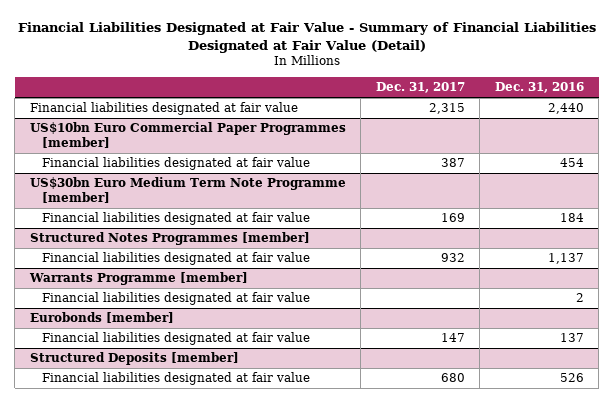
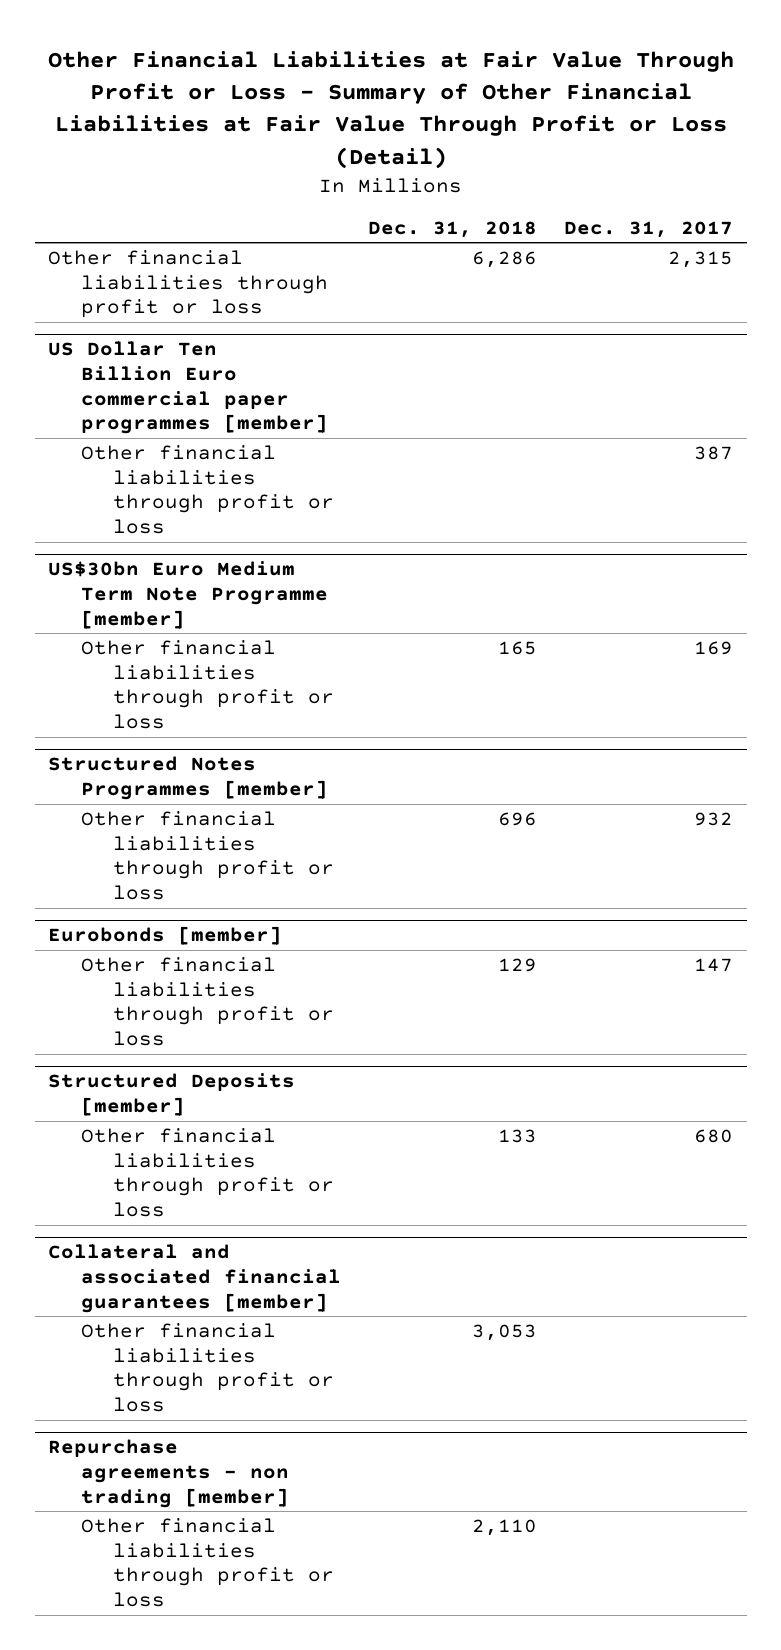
- Financial Liabilities Designated at Fair Value - Summary of Financial Liabilities Designated at Fair Value (Detail)
+ Other Financial Liabilities at Fair Value Through Profit or Loss - Summary of Other Financial Liabilities at Fair Value Through Profit or Loss (Detail)
- | Dec. 31, 2017 | Dec. 31, 2016
+ | Dec. 31, 2018 | Dec. 31, 2017
- Financial liabilities designated at fair value | 2,315 | 2,440
- US$10bn Euro Commercial Paper Programmes [member]
- Financial liabilities designated at fair value | 387 | 454
+ Other financial liabilities through profit or loss | 6,286 | 2,315
+ US Dollar Ten Billion Euro commercial paper programmes [member]
+ Other financial liabilities through profit or loss | | 387
@ US$30bn Euro Medium Term Note Programme [member]
- Financial liabilities designated at fair value | 169 | 184
+ Other financial liabilities through profit or loss | 165 | 169
@ Structured Notes Programmes [member]
- Financial liabilities designated at fair value | 932 | 1,137
- Warrants Programme [member]
- Financial liabilities designated at fair value | | 2
@ Structured Notes Programmes [member]
+ Other financial liabilities through profit or loss | 696 | 932
@ Eurobonds [member]
- Financial liabilities designated at fair value | 147 | 137
+ Other financial liabilities through profit or loss | 129 | 147
@ Structured Deposits [member]
- Financial liabilities designated at fair value | 680 | 526
+ Other financial liabilities through profit or loss | 133 | 680
+ Collateral and associated financial guarantees [member]
+ Other financial liabilities through profit or loss | 3,053 |
+ Repurchase agreements - non trading [member]
+ Other financial liabilities through profit or loss | 2,110 |

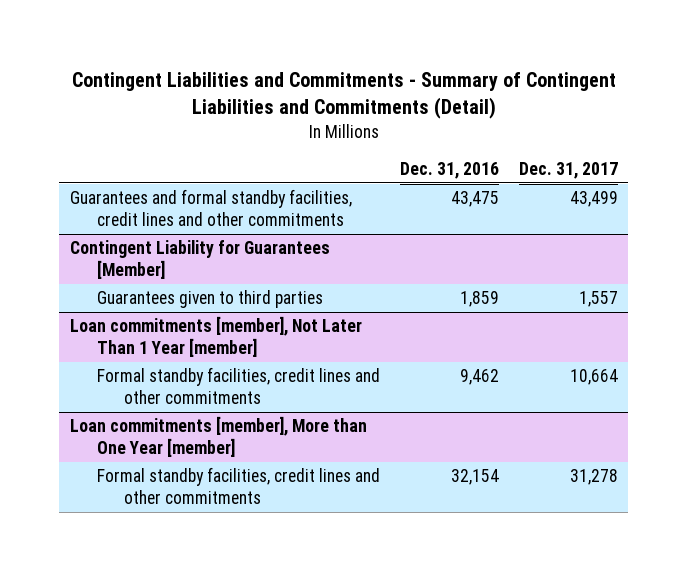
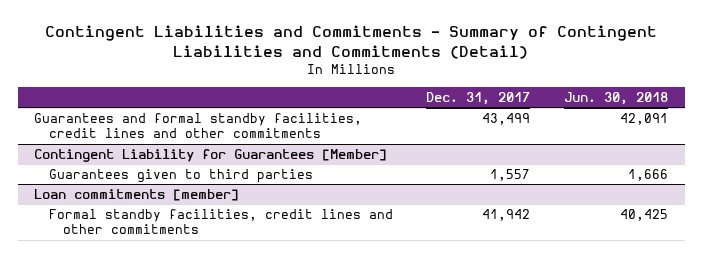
- | Dec. 31, 2016 | Dec. 31, 2017
+ | Dec. 31, 2017 | Jun. 30, 2018
- Loan commitments [member], Not Later Than 1 Year [member]
- Formal standby facilities, credit lines and other commitments | 9,462 | 10,664
- Loan commitments [member], More than One Year [member]
- Formal standby facilities, credit lines and other commitments | 32,154 | 31,278
+ Loan commitments [member]
+ Formal standby facilities, credit lines and other commitments | 41,942 | 40,425

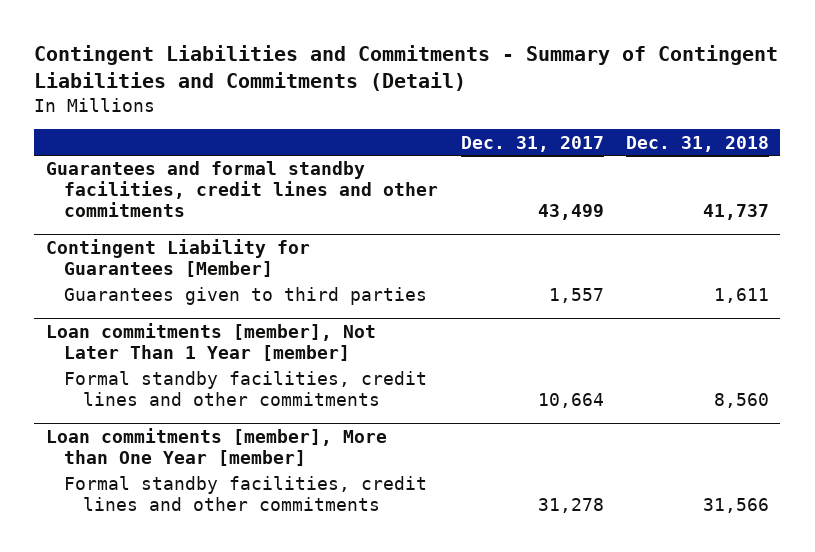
- | Dec. 31, 2017 | Jun. 30, 2018
+ | Dec. 31, 2017 | Dec. 31, 2018
- Loan commitments [member]
- Formal standby facilities, credit lines and other commitments | 41,942 | 40,425
+ Loan commitments [member], Not Later Than 1 Year [member]
+ Formal standby facilities, credit lines and other commitments | 10,664 | 8,560
+ Loan commitments [member], More than One Year [member]
+ Formal standby facilities, credit lines and other commitments | 31,278 | 31,566

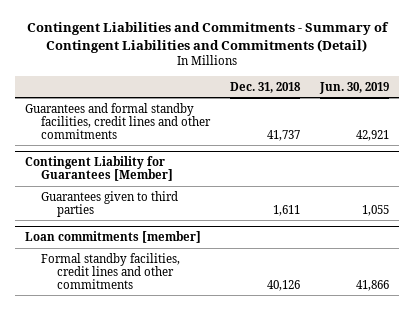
- | Dec. 31, 2017 | Dec. 31, 2018
+ | Dec. 31, 2018 | Jun. 30, 2019
- Loan commitments [member], Not Later Than 1 Year [member]
- Formal standby facilities, credit lines and other commitments | 10,664 | 8,560
- Loan commitments [member], More than One Year [member]
- Formal standby facilities, credit lines and other commitments | 31,278 | 31,566
+ Loan commitments [member]
+ Formal standby facilities, credit lines and other commitments | 40,126 | 41,866

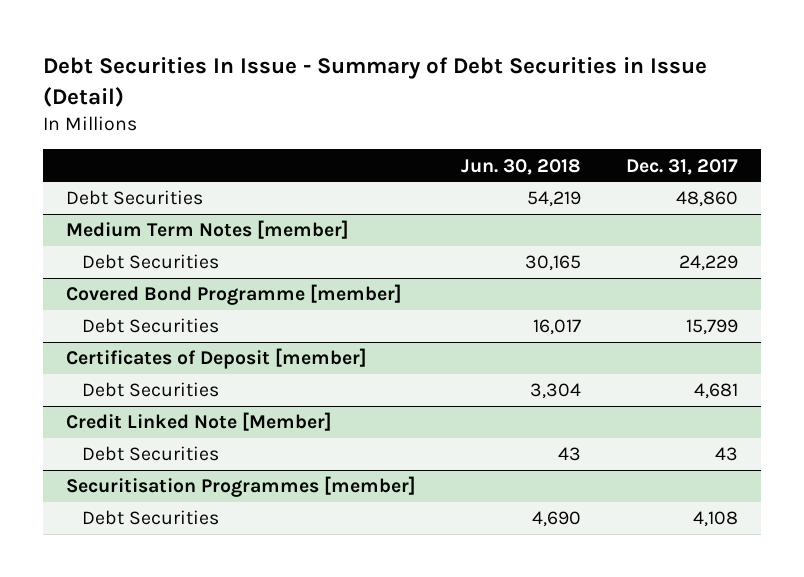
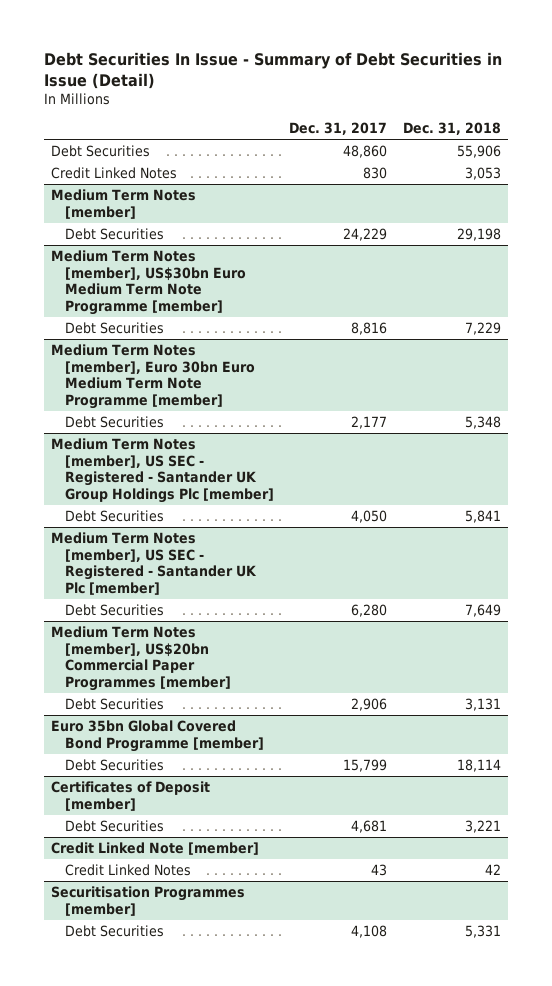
- | Jun. 30, 2018 | Dec. 31, 2017
+ | Dec. 31, 2017 | Dec. 31, 2018
+ Credit Linked Notes | 830 | 3,053
- Covered Bond Programme [member]
+ Medium Term Notes [member], US$30bn Euro Medium Term Note Programme [member]
+ Debt Securities | 8,816 | 7,229
+ Medium Term Notes [member], Euro 30bn Euro Medium Term Note Programme [member]
+ Debt Securities | 2,177 | 5,348
+ Medium Term Notes [member], US SEC - Registered - Santander UK Group Holdings Plc [member]
+ Debt Securities | 4,050 | 5,841
+ Medium Term Notes [member], US SEC - Registered - Santander UK Plc [member]
+ Debt Securities | 6,280 | 7,649
+ Medium Term Notes [member], US$20bn Commercial Paper Programmes [member]
+ Debt Securities | 2,906 | 3,131
+ Euro 35bn Global Covered Bond Programme [member]
- Credit Linked Note [Member]
- Debt Securities | 43 | 43
+ Credit Linked Note [member]
+ Credit Linked Notes | 43 | 42

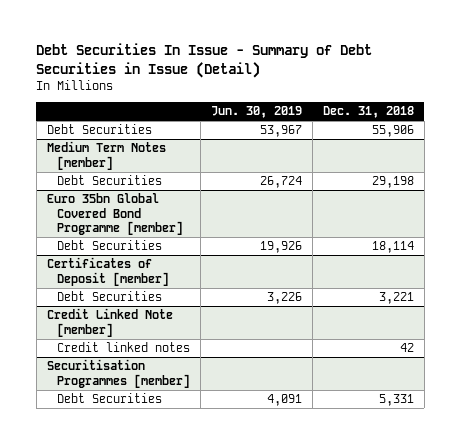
- | Dec. 31, 2017 | Dec. 31, 2018
+ | Jun. 30, 2019 | Dec. 31, 2018
- Credit Linked Notes | 830 | 3,053
- Medium Term Notes [member], US$30bn Euro Medium Term Note Programme [member]
- Debt Securities | 8,816 | 7,229
- Medium Term Notes [member], Euro 30bn Euro Medium Term Note Programme [member]
- Debt Securities | 2,177 | 5,348
- Medium Term Notes [member], US SEC - Registered - Santander UK Group Holdings Plc [member]
- Debt Securities | 4,050 | 5,841
- Medium Term Notes [member], US SEC - Registered - Santander UK Plc [member]
- Debt Securities | 6,280 | 7,649
- Medium Term Notes [member], US$20bn Commercial Paper Programmes [member]
- Debt Securities | 2,906 | 3,131
@ Credit Linked Note [member]
- Credit Linked Notes | 43 | 42
+ Credit linked notes | | 42

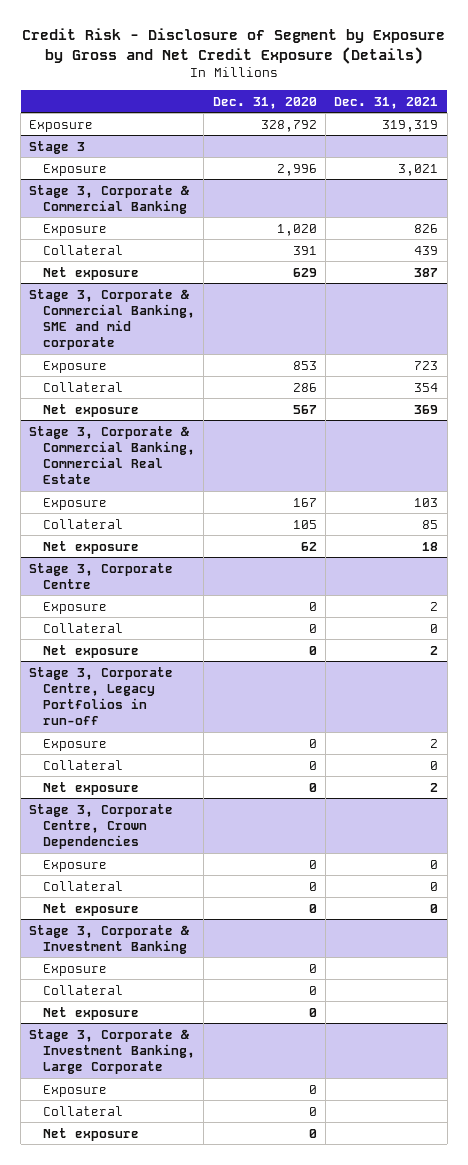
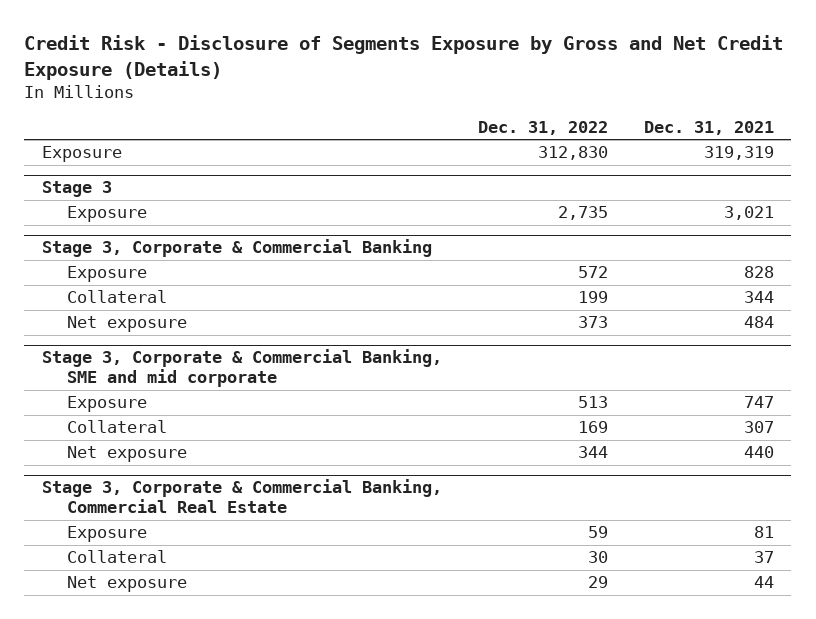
- Credit Risk - Disclosure of Segment by Exposure by Gross and Net Credit Exposure (Details)
+ Credit Risk - Disclosure of Segments Exposure by Gross and Net Credit Exposure (Details)
- | Dec. 31, 2020 | Dec. 31, 2021
+ | Dec. 31, 2022 | Dec. 31, 2021
@ Stage 3, Corporate & Commercial Banking
- Exposure | 1,020 | 826
- Collateral | 391 | 439
- Net exposure | 629 | 387
+ Exposure | 572 | 828
+ Collateral | 199 | 344
+ Net exposure | 373 | 484
@ Stage 3, Corporate & Commercial Banking, SME and mid corporate
- Exposure | 853 | 723
- Collateral | 286 | 354
- Net exposure | 567 | 369
+ Exposure | 513 | 747
+ Collateral | 169 | 307
+ Net exposure | 344 | 440
@ Stage 3, Corporate & Commercial Banking, Commercial Real Estate
- Exposure | 167 | 103
- Collateral | 105 | 85
- Net exposure | 62 | 18
- Stage 3, Corporate Centre
- Exposure | 0 | 2
- Collateral | 0 | 0
- Net exposure | 0 | 2
- Stage 3, Corporate Centre, Legacy Portfolios in run-off
- Exposure | 0 | 2
- Collateral | 0 | 0
- Net exposure | 0 | 2
- Stage 3, Corporate Centre, Crown Dependencies
- Exposure | 0 | 0
- Collateral | 0 | 0
- Net exposure | 0 | 0
- Stage 3, Corporate & Investment Banking
- Exposure | 0 |
- Collateral | 0 |
- Net exposure | 0 |
- Stage 3, Corporate & Investment Banking, Large Corporate
- Exposure | 0 |
- Collateral | 0 |
- Net exposure | 0 |
@ Stage 3, Corporate & Commercial Banking, Commercial Real Estate
+ Exposure | 59 | 81
+ Collateral | 30 | 37
+ Net exposure | 29 | 44

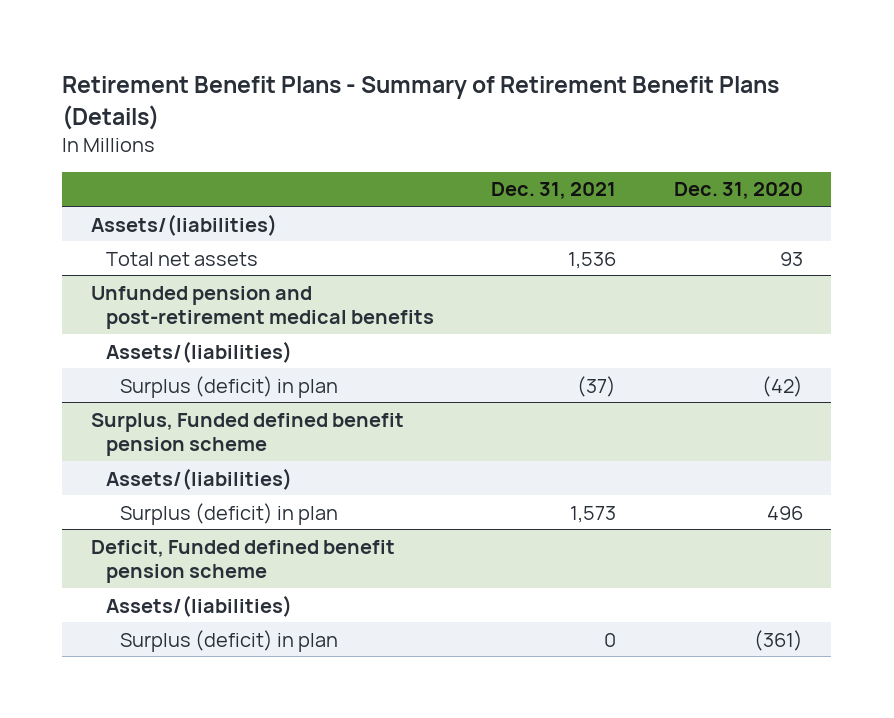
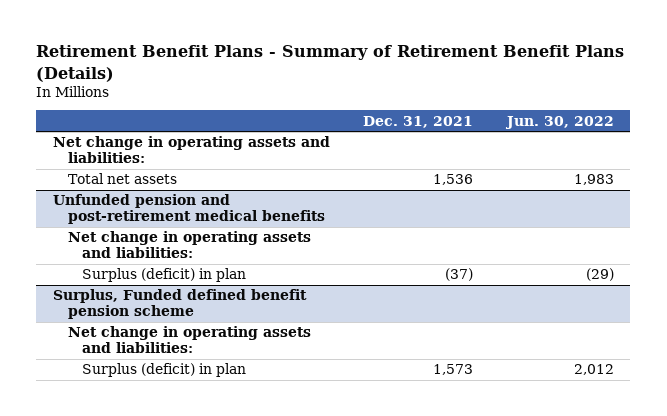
- | Dec. 31, 2021 | Dec. 31, 2020
+ | Dec. 31, 2021 | Jun. 30, 2022
- Assets/(liabilities)
+ Net change in operating assets and liabilities:
@ Unfunded pension and post-retirement medical benefits
- Assets/(liabilities)
+ Net change in operating assets and liabilities:
@ Surplus, Funded defined benefit pension scheme
- Assets/(liabilities)
+ Net change in operating assets and liabilities:
- Deficit, Funded defined benefit pension scheme
- Assets/(liabilities)
- Surplus (deficit) in plan | 0 | (361)

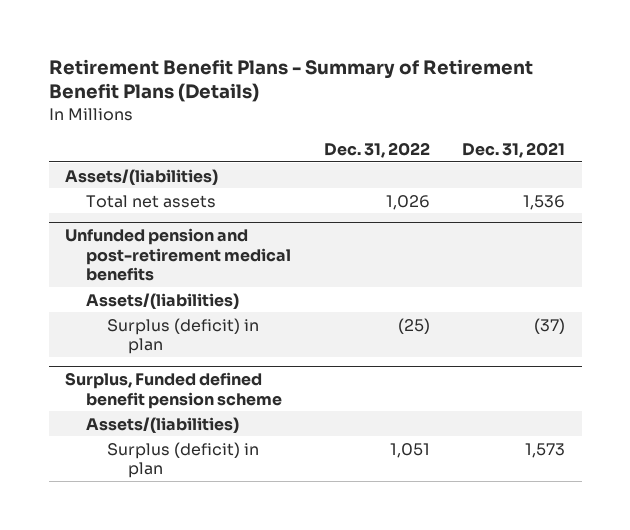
- | Dec. 31, 2021 | Jun. 30, 2022
+ | Dec. 31, 2022 | Dec. 31, 2021
- Net change in operating assets and liabilities:
+ Assets/(liabilities)
@ Unfunded pension and post-retirement medical benefits
- Net change in operating assets and liabilities:
+ Assets/(liabilities)
@ Surplus, Funded defined benefit pension scheme
- Net change in operating assets and liabilities:
+ Assets/(liabilities)

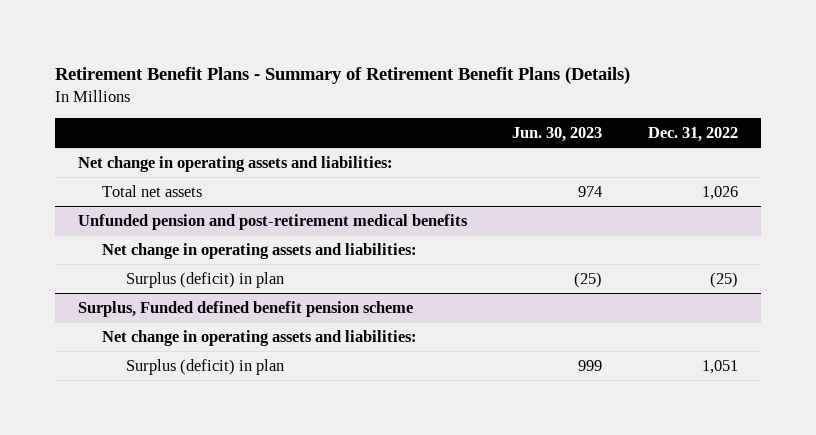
- | Dec. 31, 2022 | Dec. 31, 2021
+ | Jun. 30, 2023 | Dec. 31, 2022
- Assets/(liabilities)
+ Net change in operating assets and liabilities:
@ Unfunded pension and post-retirement medical benefits
- Assets/(liabilities)
+ Net change in operating assets and liabilities:
@ Surplus, Funded defined benefit pension scheme
- Assets/(liabilities)
+ Net change in operating assets and liabilities:

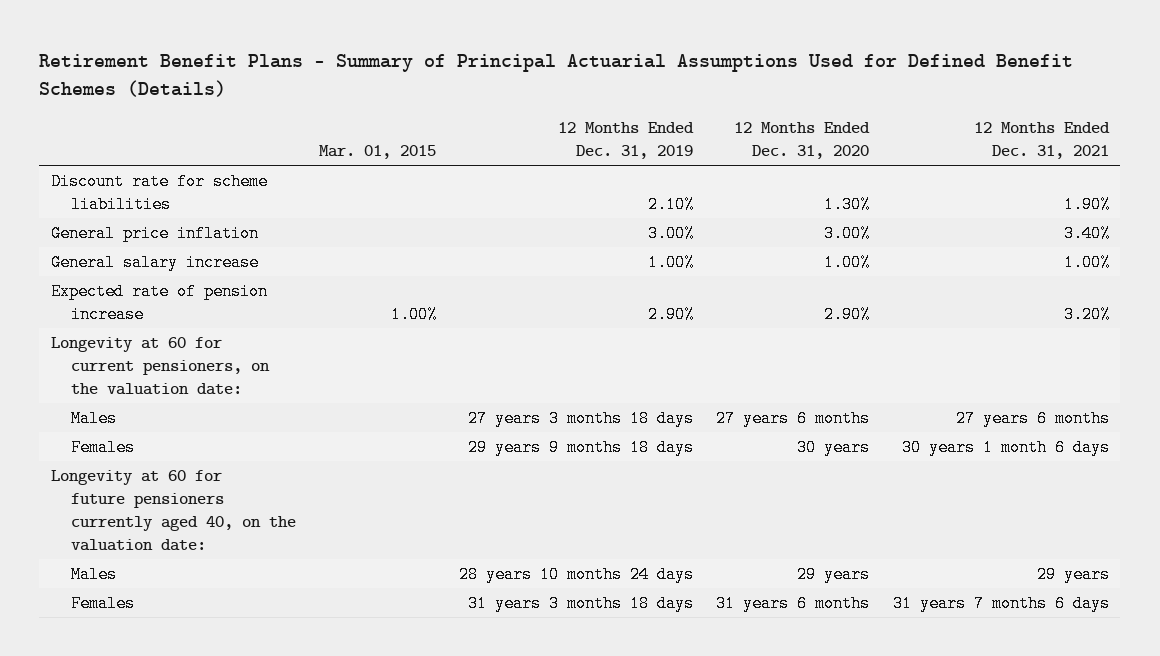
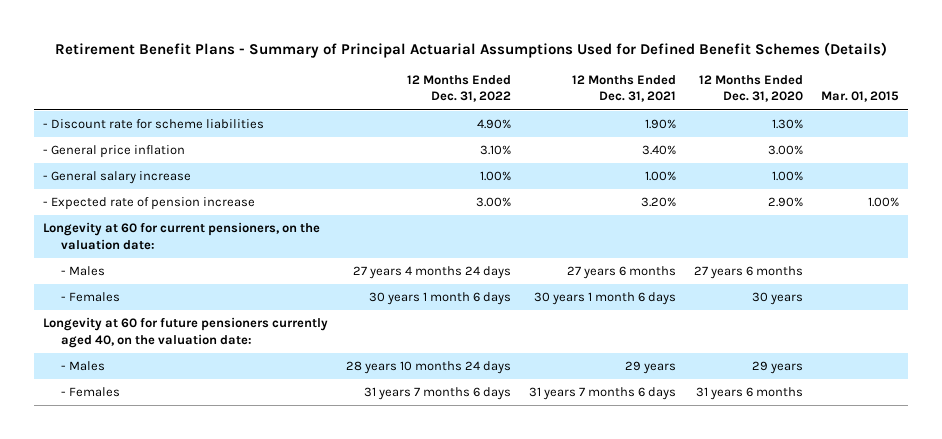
- | Mar. 01, 2015 | 12 Months Ended Dec. 31, 2019 | 12 Months Ended Dec. 31, 2020 | 12 Months Ended Dec. 31, 2021
+ | 12 Months Ended Dec. 31, 2022 | 12 Months Ended Dec. 31, 2021 | 12 Months Ended Dec. 31, 2020 | Mar. 01, 2015
- Discount rate for scheme liabilities | | 2.10% | 1.30% | 1.90%
- General price inflation | | 3.00% | 3.00% | 3.40%
- General salary increase | | 1.00% | 1.00% | 1.00%
- Expected rate of pension increase | 1.00% | 2.90% | 2.90% | 3.20%
+ - Discount rate for scheme liabilities | 4.90% | 1.90% | 1.30% |
+ - General price inflation | 3.10% | 3.40% | 3.00% |
+ - General salary increase | 1.00% | 1.00% | 1.00% |
+ - Expected rate of pension increase | 3.00% | 3.20% | 2.90% | 1.00%
- Males | | 27 years 3 months 18 days | 27 years 6 months | 27 years 6 months
- Females | | 29 years 9 months 18 days | 30 years | 30 years 1 month 6 days
+ - Males | 27 years 4 months 24 days | 27 years 6 months | 27 years 6 months |
+ - Females | 30 years 1 month 6 days | 30 years 1 month 6 days | 30 years |
- Males | | 28 years 10 months 24 days | 29 years | 29 years
- Females | | 31 years 3 months 18 days | 31 years 6 months | 31 years 7 months 6 days
+ - Males | 28 years 10 months 24 days | 29 years | 29 years |
+ - Females | 31 years 7 months 6 days | 31 years 7 months 6 days | 31 years 6 months |

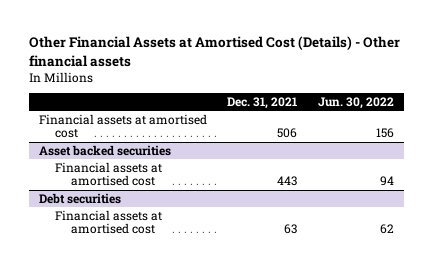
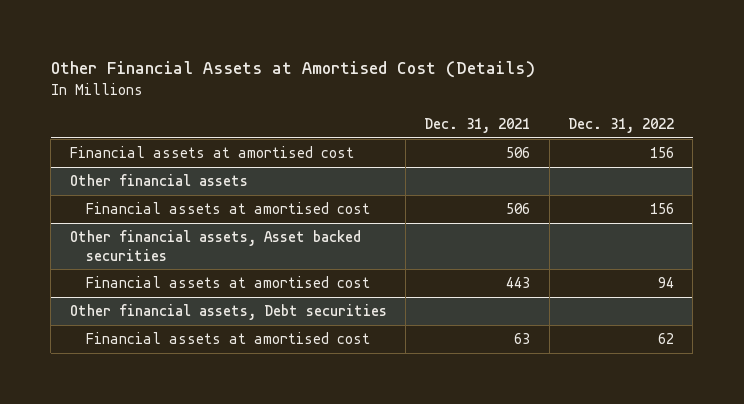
- Other Financial Assets at Amortised Cost (Details) - Other financial assets
+ Other Financial Assets at Amortised Cost (Details)
- | Dec. 31, 2021 | Jun. 30, 2022
+ | Dec. 31, 2021 | Dec. 31, 2022
- Asset backed securities
+ Other financial assets
+ Financial assets at amortised cost | 506 | 156
+ Other financial assets, Asset backed securities
- Debt securities
+ Other financial assets, Debt securities

